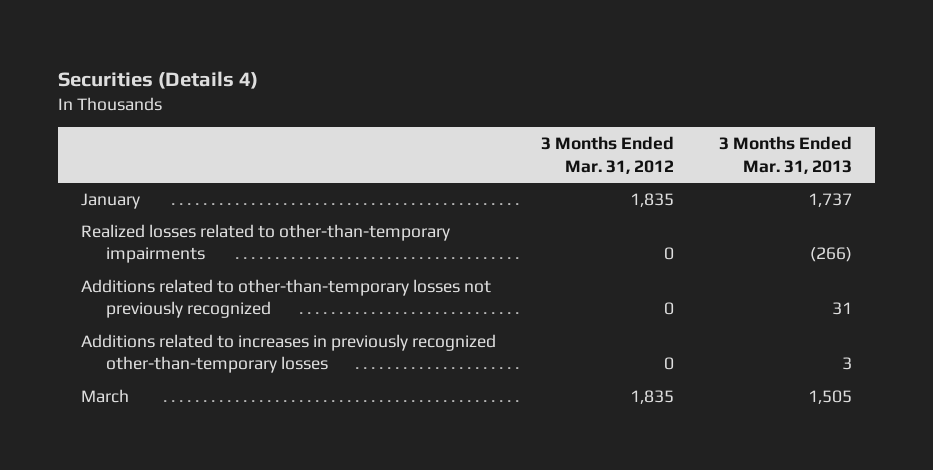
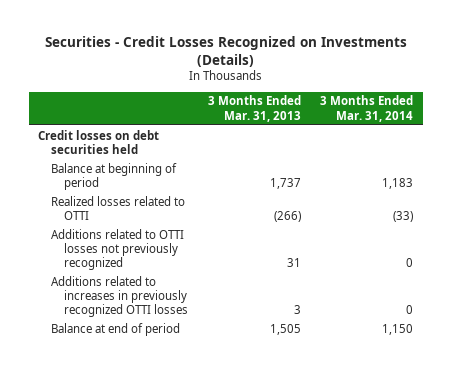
- Securities (Details 4)
+ Securities - Credit Losses Recognized on Investments (Details)
- | 3 Months Ended Mar. 31, 2012 | 3 Months Ended Mar. 31, 2013
+ | 3 Months Ended Mar. 31, 2013 | 3 Months Ended Mar. 31, 2014
- January | 1,835 | 1,737
- Realized losses related to other-than-temporary impairments | 0 | (266)
- Additions related to other-than-temporary losses not previously recognized | 0 | 31
- Additions related to increases in previously recognized other-than-temporary losses | 0 | 3
- March | 1,835 | 1,505
+ Credit losses on debt securities held
+ Balance at beginning of period | 1,737 | 1,183
+ Realized losses related to OTTI | (266) | (33)
+ Additions related to OTTI losses not previously recognized | 31 | 0
+ Additions related to increases in previously recognized OTTI losses | 3 | 0
+ Balance at end of period | 1,505 | 1,150

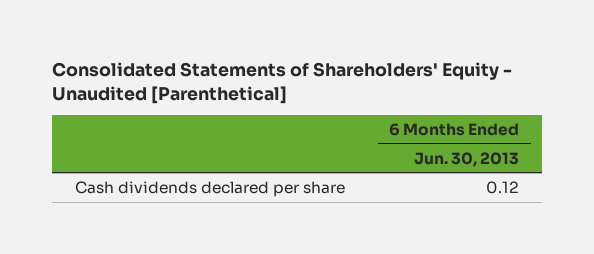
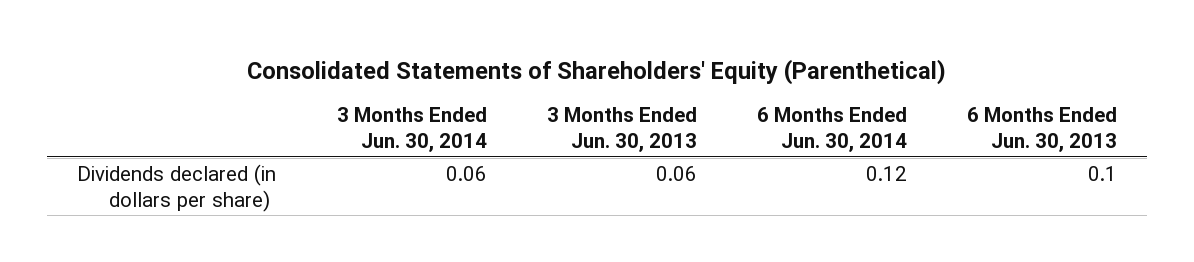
- Consolidated Statements of Shareholders' Equity - Unaudited [Parenthetical]
+ Consolidated Statements of Shareholders' Equity (Parenthetical)
- | 6 Months Ended Jun. 30, 2013
+ | 3 Months Ended Jun. 30, 2014 | 3 Months Ended Jun. 30, 2013 | 6 Months Ended Jun. 30, 2014 | 6 Months Ended Jun. 30, 2013
- Cash dividends declared per share | 0.12
+ Dividends declared (in dollars per share) | 0.06 | 0.06 | 0.12 | 0.1

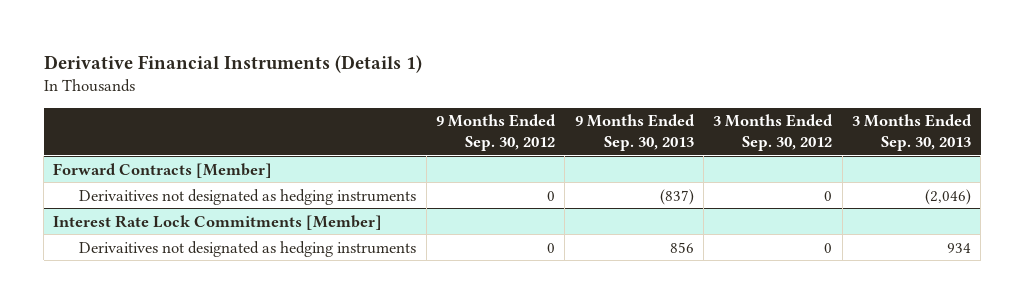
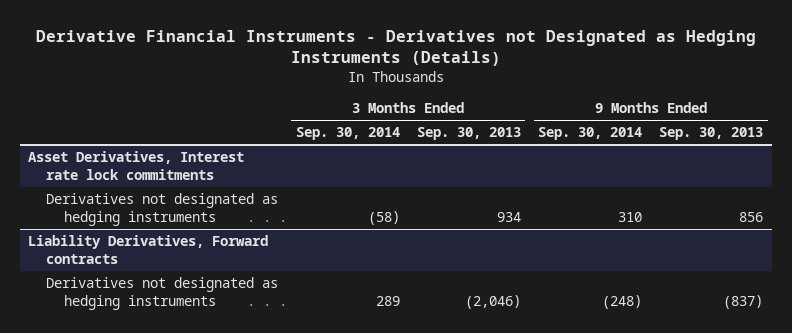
- Derivative Financial Instruments (Details 1)
+ Derivative Financial Instruments - Derivatives not Designated as Hedging Instruments (Details)
- | 9 Months Ended Sep. 30, 2012 | 9 Months Ended Sep. 30, 2013 | 3 Months Ended Sep. 30, 2012 | 3 Months Ended Sep. 30, 2013
+ | 3 Months Ended Sep. 30, 2014 | 3 Months Ended Sep. 30, 2013 | 9 Months Ended Sep. 30, 2014 | 9 Months Ended Sep. 30, 2013
- Forward Contracts [Member]
- Derivaitives not designated as hedging instruments | 0 | (837) | 0 | (2,046)
- Interest Rate Lock Commitments [Member]
- Derivaitives not designated as hedging instruments | 0 | 856 | 0 | 934
+ Asset Derivatives, Interest rate lock commitments
+ Derivatives not designated as hedging instruments | (58) | 934 | 310 | 856
+ Liability Derivatives, Forward contracts
+ Derivatives not designated as hedging instruments | 289 | (2,046) | (248) | (837)

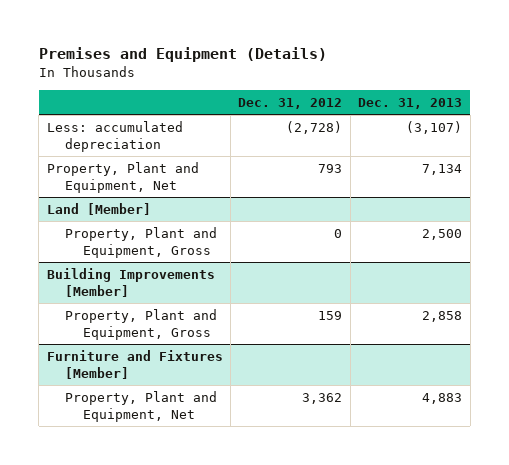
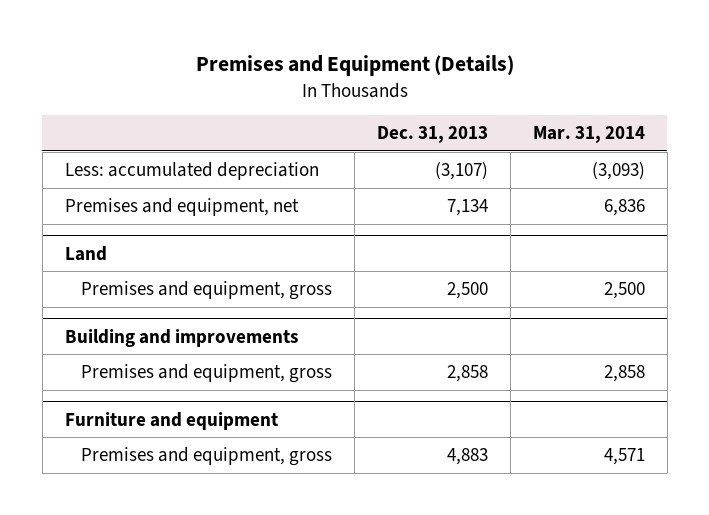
- | Dec. 31, 2012 | Dec. 31, 2013
+ | Dec. 31, 2013 | Mar. 31, 2014
- Property, Plant and Equipment, Net | 793 | 7,134
- Land [Member]
- Property, Plant and Equipment, Gross | 0 | 2,500
- Building Improvements [Member]
- Property, Plant and Equipment, Gross | 159 | 2,858
- Furniture and Fixtures [Member]
- Property, Plant and Equipment, Net | 3,362 | 4,883
+ Premises and equipment, net | 7,134 | 6,836
+ Land
+ Premises and equipment, gross | 2,500 | 2,500
+ Building and improvements
+ Premises and equipment, gross | 2,858 | 2,858
+ Furniture and equipment
+ Premises and equipment, gross | 4,883 | 4,571

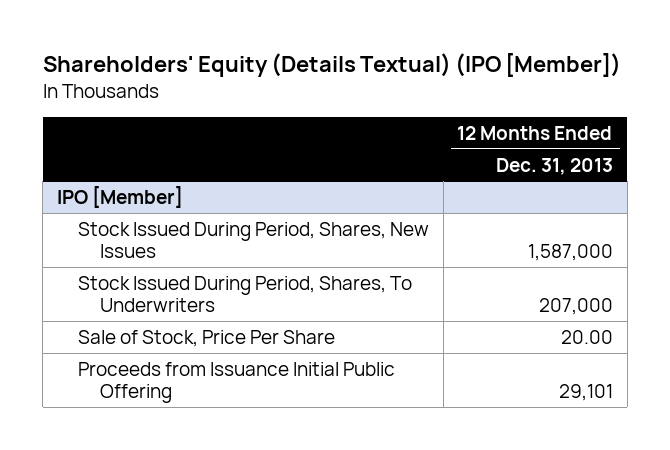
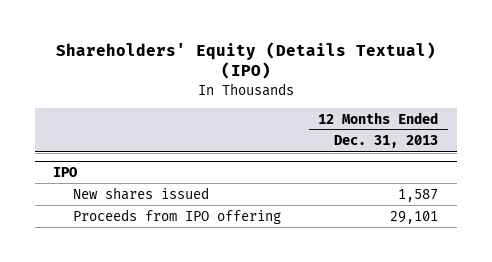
- Shareholders' Equity (Details Textual) (IPO [Member])
+ Shareholders' Equity (Details Textual) (IPO)
- IPO [Member]
- Stock Issued During Period, Shares, New Issues | 1,587,000
- Stock Issued During Period, Shares, To Underwriters | 207,000
- Sale of Stock, Price Per Share | 20.00
- Proceeds from Issuance Initial Public Offering | 29,101
+ IPO
+ New shares issued | 1,587
+ Proceeds from IPO offering | 29,101

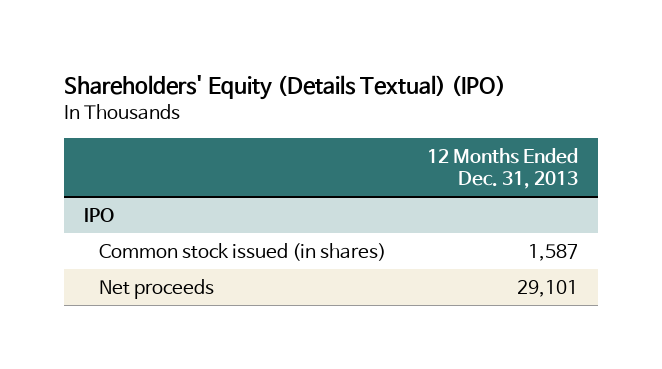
@ IPO
- New shares issued | 1,587
- Proceeds from IPO offering | 29,101
+ Common stock issued (in shares) | 1,587
+ Net proceeds | 29,101

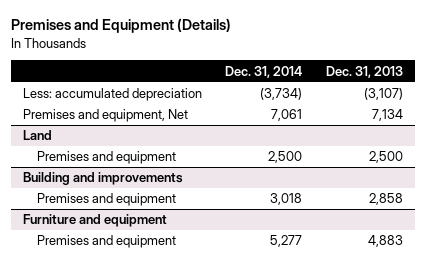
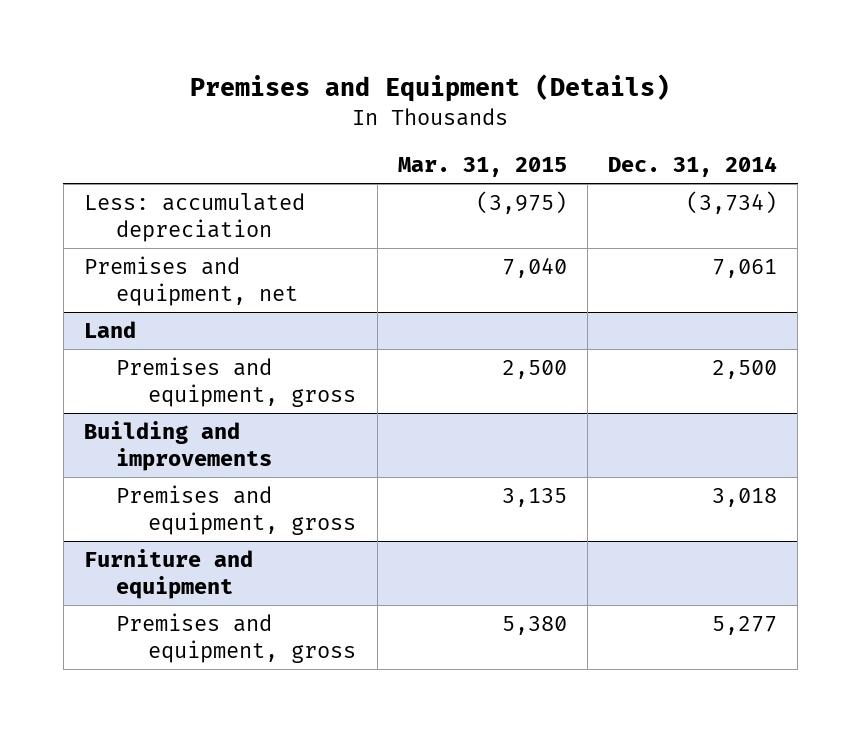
- | Dec. 31, 2014 | Dec. 31, 2013
+ | Mar. 31, 2015 | Dec. 31, 2014
- Premises and equipment, Net | 7,061 | 7,134
+ Premises and equipment, net | 7,040 | 7,061
@ Land
- Premises and equipment | 2,500 | 2,500
+ Premises and equipment, gross | 2,500 | 2,500
@ Building and improvements
- Premises and equipment | 3,018 | 2,858
+ Premises and equipment, gross | 3,135 | 3,018
@ Furniture and equipment
- Premises and equipment | 5,277 | 4,883
+ Premises and equipment, gross | 5,380 | 5,277

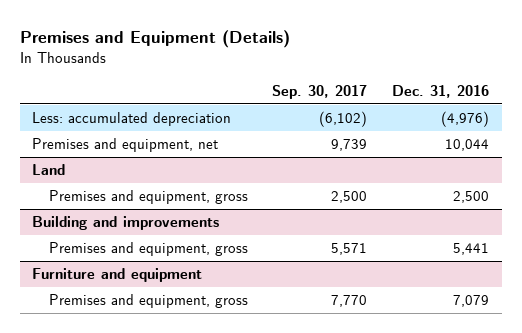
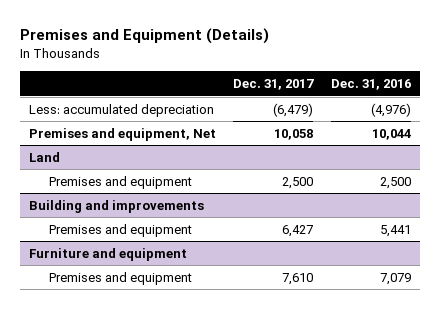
- | Sep. 30, 2017 | Dec. 31, 2016
+ | Dec. 31, 2017 | Dec. 31, 2016
- Premises and equipment, net | 9,739 | 10,044
+ Premises and equipment, Net | 10,058 | 10,044
@ Land
- Premises and equipment, gross | 2,500 | 2,500
+ Premises and equipment | 2,500 | 2,500
@ Building and improvements
- Premises and equipment, gross | 5,571 | 5,441
+ Premises and equipment | 6,427 | 5,441
@ Furniture and equipment
- Premises and equipment, gross | 7,770 | 7,079
+ Premises and equipment | 7,610 | 7,079

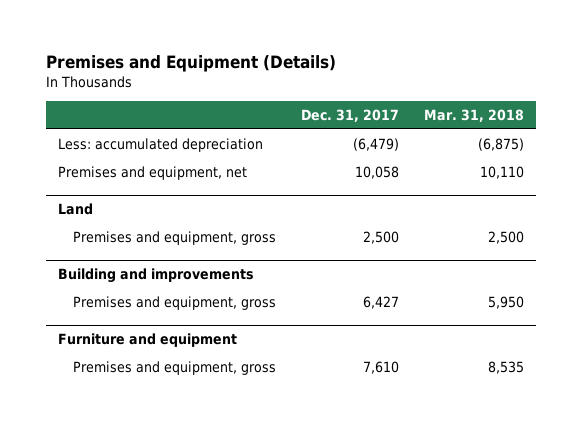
- | Dec. 31, 2017 | Dec. 31, 2016
+ | Dec. 31, 2017 | Mar. 31, 2018
- Premises and equipment, Net | 10,058 | 10,044
+ Premises and equipment, net | 10,058 | 10,110
@ Land
- Premises and equipment | 2,500 | 2,500
+ Premises and equipment, gross | 2,500 | 2,500
@ Building and improvements
- Premises and equipment | 6,427 | 5,441
+ Premises and equipment, gross | 6,427 | 5,950
@ Furniture and equipment
- Premises and equipment | 7,610 | 7,079
+ Premises and equipment, gross | 7,610 | 8,535

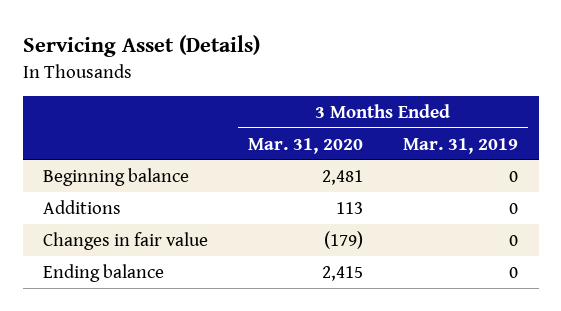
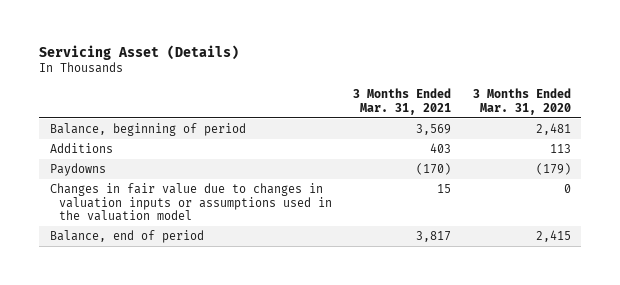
- | 3 Months Ended Mar. 31, 2020 | 3 Months Ended Mar. 31, 2019
+ | 3 Months Ended Mar. 31, 2021 | 3 Months Ended Mar. 31, 2020
- Beginning balance | 2,481 | 0
+ Balance, beginning of period | 3,569 | 2,481
- Changes in fair value | (179) | 0
- Ending balance | 2,415 | 0
+ Paydowns | (170) | (179)
+ Changes in fair value due to changes in valuation inputs or assumptions used in the valuation model | 15 | 0
+ Balance, end of period | 3,817 | 2,415

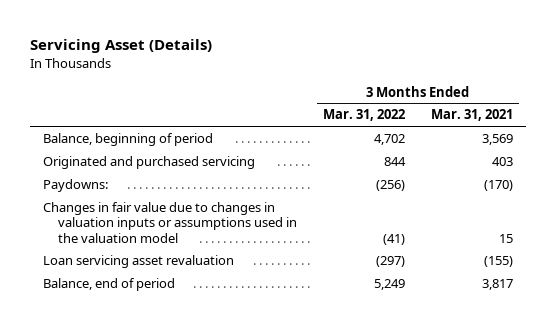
- | 3 Months Ended Mar. 31, 2021 | 3 Months Ended Mar. 31, 2020
+ | 3 Months Ended Mar. 31, 2022 | 3 Months Ended Mar. 31, 2021
- Additions | 403 | 113
- Paydowns | (170) | (179)
+ Originated and purchased servicing | 844 | 403
+ Paydowns: | (256) | (170)
+ Loan servicing asset revaluation | (297) | (155)

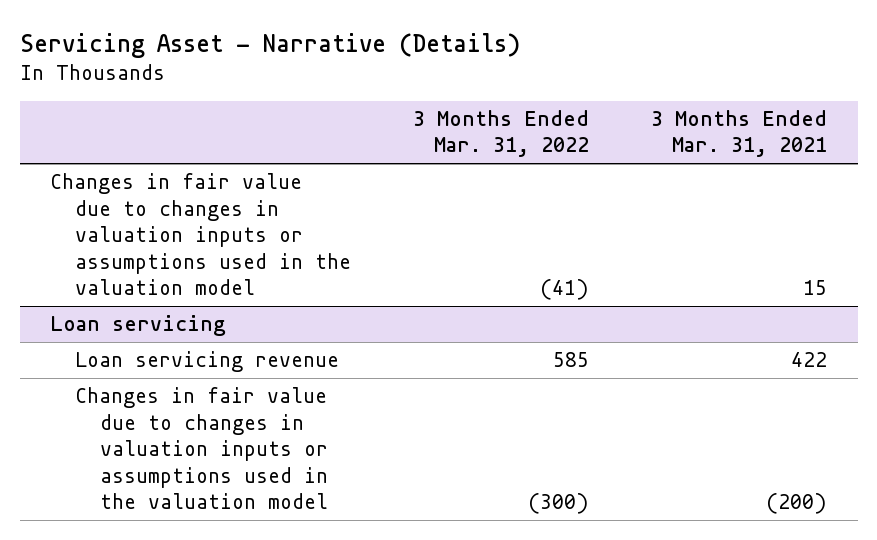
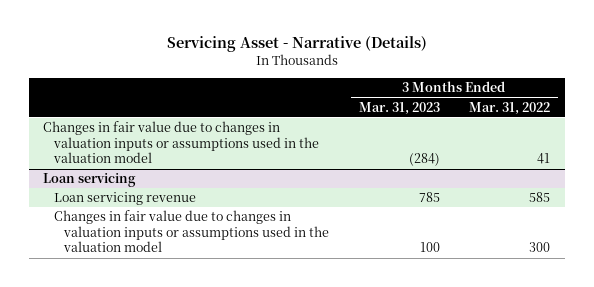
- | 3 Months Ended Mar. 31, 2022 | 3 Months Ended Mar. 31, 2021
+ | 3 Months Ended Mar. 31, 2023 | 3 Months Ended Mar. 31, 2022
- Changes in fair value due to changes in valuation inputs or assumptions used in the valuation model | (41) | 15
+ Changes in fair value due to changes in valuation inputs or assumptions used in the valuation model | (284) | 41
@ Loan servicing
- Changes in fair value due to changes in valuation inputs or assumptions used in the valuation model | (300) | (200)
+ Changes in fair value due to changes in valuation inputs or assumptions used in the valuation model | 100 | 300

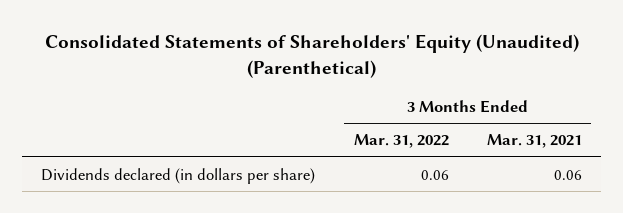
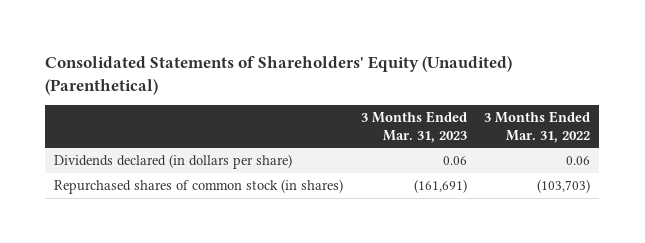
- | 3 Months Ended Mar. 31, 2022 | 3 Months Ended Mar. 31, 2021
+ | 3 Months Ended Mar. 31, 2023 | 3 Months Ended Mar. 31, 2022
+ Repurchased shares of common stock (in shares) | (161,691) | (103,703)

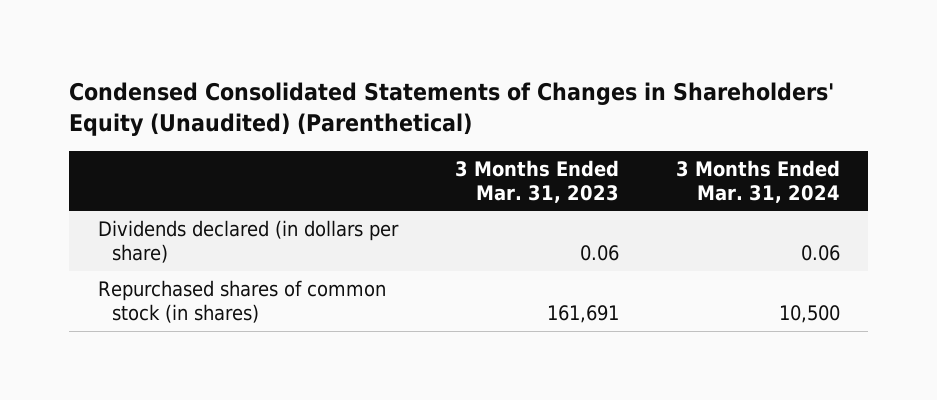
- Consolidated Statements of Shareholders' Equity (Unaudited) (Parenthetical)
+ Condensed Consolidated Statements of Changes in Shareholders' Equity (Unaudited) (Parenthetical)
- | 3 Months Ended Mar. 31, 2023 | 3 Months Ended Mar. 31, 2022
+ | 3 Months Ended Mar. 31, 2023 | 3 Months Ended Mar. 31, 2024
- Repurchased shares of common stock (in shares) | (161,691) | (103,703)
+ Repurchased shares of common stock (in shares) | 161,691 | 10,500

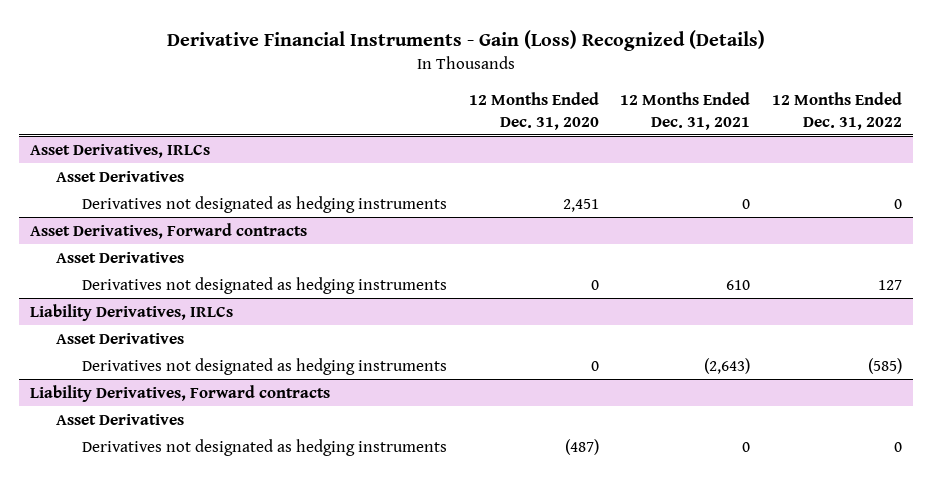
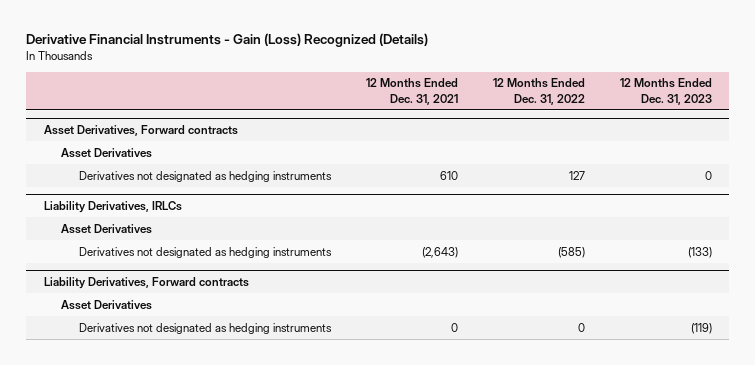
- | 12 Months Ended Dec. 31, 2020 | 12 Months Ended Dec. 31, 2021 | 12 Months Ended Dec. 31, 2022
+ | 12 Months Ended Dec. 31, 2021 | 12 Months Ended Dec. 31, 2022 | 12 Months Ended Dec. 31, 2023
- Asset Derivatives, IRLCs
- Asset Derivatives
- Derivatives not designated as hedging instruments | 2,451 | 0 | 0

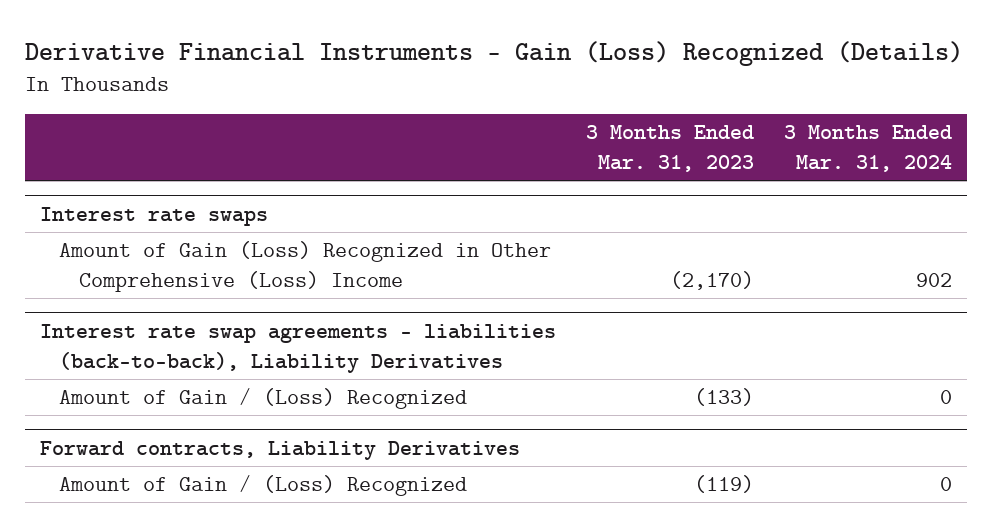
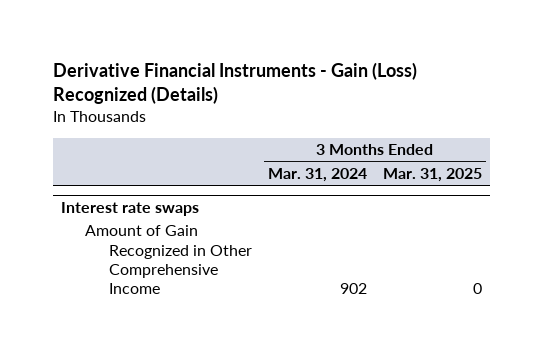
- | 3 Months Ended Mar. 31, 2023 | 3 Months Ended Mar. 31, 2024
+ | 3 Months Ended Mar. 31, 2024 | 3 Months Ended Mar. 31, 2025
@ Interest rate swaps
- Amount of Gain (Loss) Recognized in Other Comprehensive (Loss) Income | (2,170) | 902
- Interest rate swap agreements - liabilities (back-to-back), Liability Derivatives
- Amount of Gain / (Loss) Recognized | (133) | 0
- Forward contracts, Liability Derivatives
- Amount of Gain / (Loss) Recognized | (119) | 0
@ Interest rate swaps
+ Amount of Gain Recognized in Other Comprehensive Income | 902 | 0

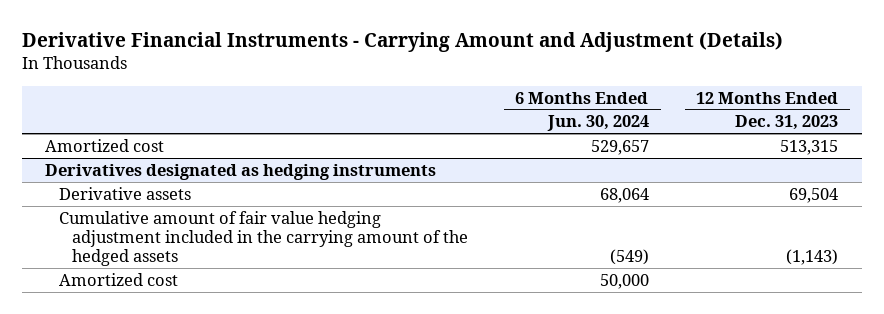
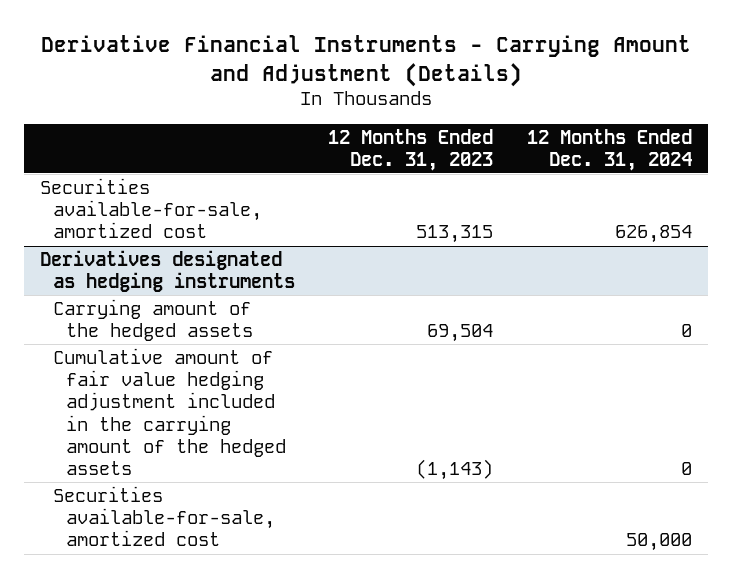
- | 6 Months Ended Jun. 30, 2024 | 12 Months Ended Dec. 31, 2023
+ | 12 Months Ended Dec. 31, 2023 | 12 Months Ended Dec. 31, 2024
- Amortized cost | 529,657 | 513,315
+ Securities available-for-sale, amortized cost | 513,315 | 626,854
@ Derivatives designated as hedging instruments
- Derivative assets | 68,064 | 69,504
+ Carrying amount of the hedged assets | 69,504 | 0
- Amortized cost | 50,000 |
+ Securities available-for-sale, amortized cost | | 50,000

